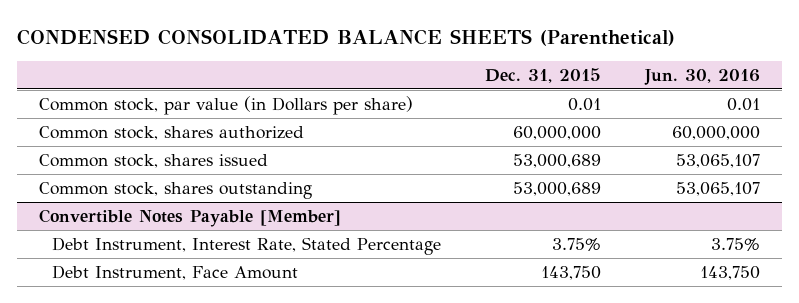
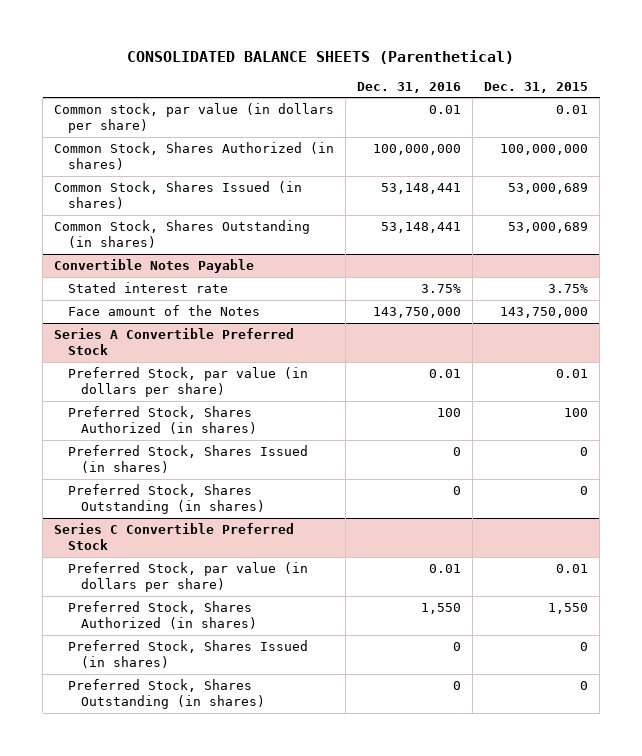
- CONDENSED CONSOLIDATED BALANCE SHEETS (Parenthetical)
+ CONSOLIDATED BALANCE SHEETS (Parenthetical)
- | Dec. 31, 2015 | Jun. 30, 2016
+ | Dec. 31, 2016 | Dec. 31, 2015
- Common stock, par value (in Dollars per share) | 0.01 | 0.01
- Common stock, shares authorized | 60,000,000 | 60,000,000
- Common stock, shares issued | 53,000,689 | 53,065,107
- Common stock, shares outstanding | 53,000,689 | 53,065,107
- Convertible Notes Payable [Member]
- Debt Instrument, Interest Rate, Stated Percentage | 3.75% | 3.75%
- Debt Instrument, Face Amount | 143,750 | 143,750
+ Common stock, par value (in dollars per share) | 0.01 | 0.01
+ Common Stock, Shares Authorized (in shares) | 100,000,000 | 100,000,000
+ Common Stock, Shares Issued (in shares) | 53,148,441 | 53,000,689
+ Common Stock, Shares Outstanding (in shares) | 53,148,441 | 53,000,689
+ Convertible Notes Payable
+ Stated interest rate | 3.75% | 3.75%
+ Face amount of the Notes | 143,750,000 | 143,750,000
+ Series A Convertible Preferred Stock
+ Preferred Stock, par value (in dollars per share) | 0.01 | 0.01
+ Preferred Stock, Shares Authorized (in shares) | 100 | 100
+ Preferred Stock, Shares Issued (in shares) | 0 | 0
+ Preferred Stock, Shares Outstanding (in shares) | 0 | 0
+ Series C Convertible Preferred Stock
+ Preferred Stock, par value (in dollars per share) | 0.01 | 0.01
+ Preferred Stock, Shares Authorized (in shares) | 1,550 | 1,550
+ Preferred Stock, Shares Issued (in shares) | 0 | 0
+ Preferred Stock, Shares Outstanding (in shares) | 0 | 0

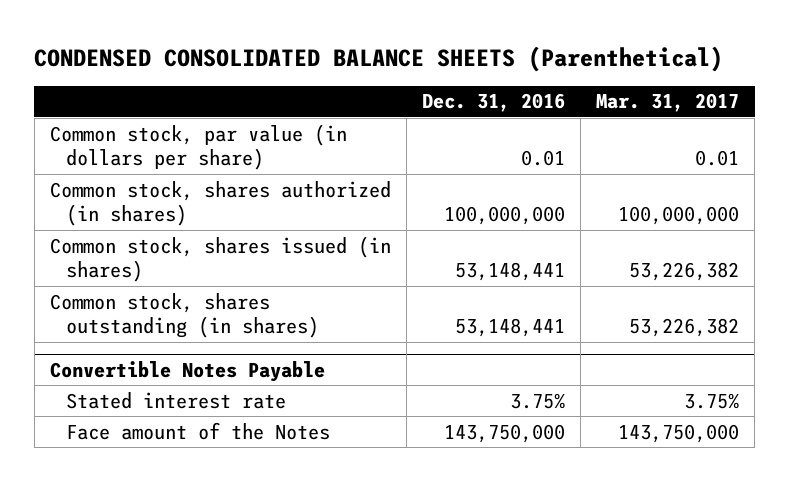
- CONSOLIDATED BALANCE SHEETS (Parenthetical)
+ CONDENSED CONSOLIDATED BALANCE SHEETS (Parenthetical)
- | Dec. 31, 2016 | Dec. 31, 2015
+ | Dec. 31, 2016 | Mar. 31, 2017
- Common Stock, Shares Authorized (in shares) | 100,000,000 | 100,000,000
- Common Stock, Shares Issued (in shares) | 53,148,441 | 53,000,689
- Common Stock, Shares Outstanding (in shares) | 53,148,441 | 53,000,689
+ Common stock, shares authorized (in shares) | 100,000,000 | 100,000,000
+ Common stock, shares issued (in shares) | 53,148,441 | 53,226,382
+ Common stock, shares outstanding (in shares) | 53,148,441 | 53,226,382
- Series A Convertible Preferred Stock
- Preferred Stock, par value (in dollars per share) | 0.01 | 0.01
- Preferred Stock, Shares Authorized (in shares) | 100 | 100
- Preferred Stock, Shares Issued (in shares) | 0 | 0
- Preferred Stock, Shares Outstanding (in shares) | 0 | 0
- Series C Convertible Preferred Stock
- Preferred Stock, par value (in dollars per share) | 0.01 | 0.01
- Preferred Stock, Shares Authorized (in shares) | 1,550 | 1,550
- Preferred Stock, Shares Issued (in shares) | 0 | 0
- Preferred Stock, Shares Outstanding (in shares) | 0 | 0

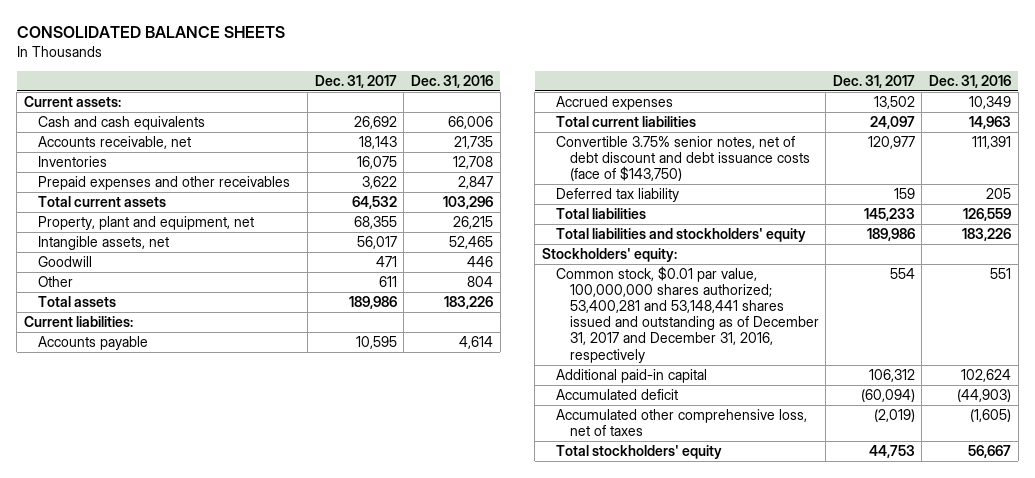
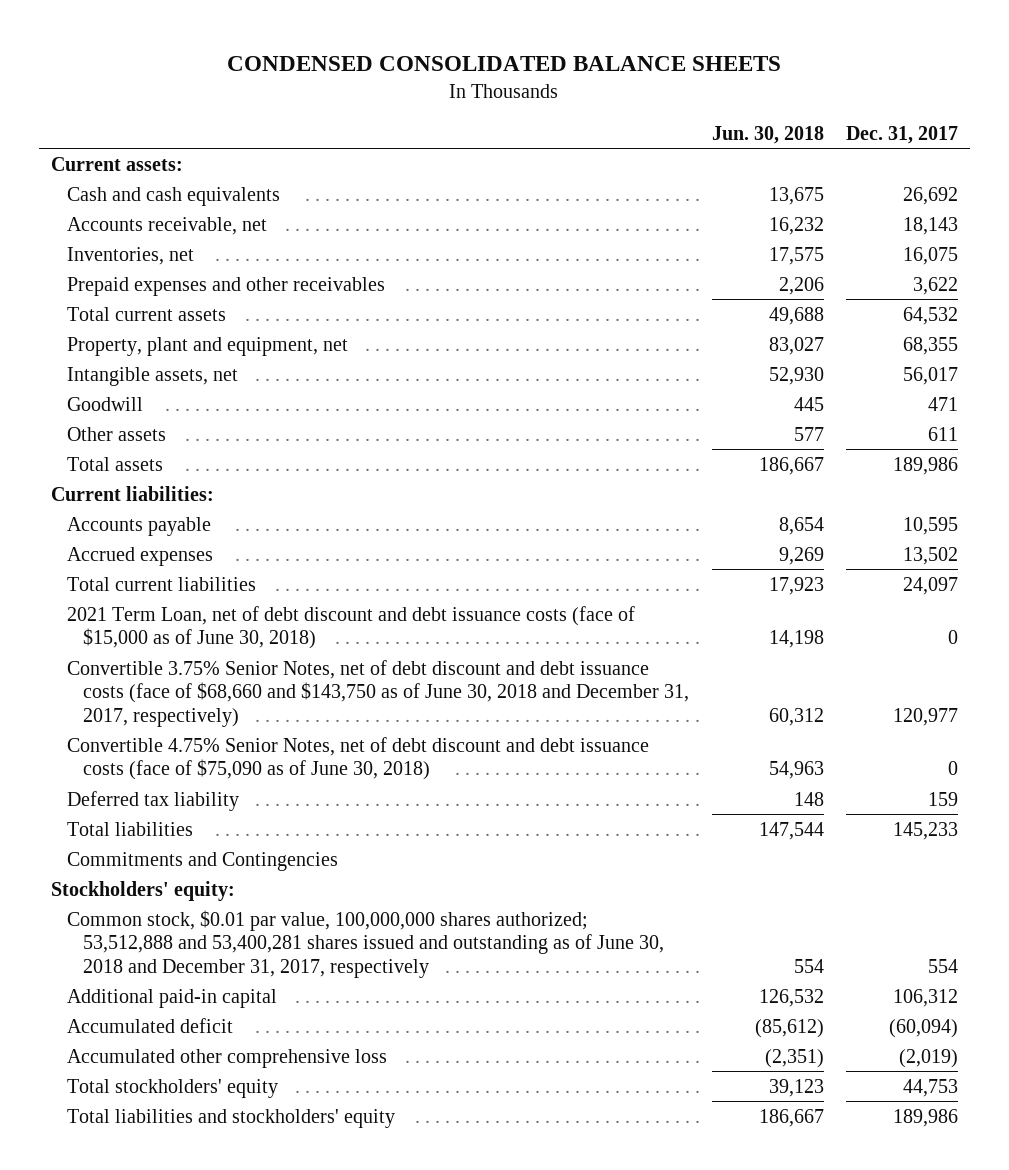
- CONSOLIDATED BALANCE SHEETS
+ CONDENSED CONSOLIDATED BALANCE SHEETS
- | Dec. 31, 2017 | Dec. 31, 2016
+ | Jun. 30, 2018 | Dec. 31, 2017
- Inventories | 16,075 | 12,708
+ Inventories, net | 17,575 | 16,075
- Other | 611 | 804
+ Other assets | 577 | 611
- Convertible 3.75% senior notes, net of debt discount and debt issuance costs (face of $143,750) | 120,977 | 111,391
+ 2021 Term Loan, net of debt discount and debt issuance costs (face of $15,000 as of June 30, 2018) | 14,198 | 0
+ Convertible 3.75% Senior Notes, net of debt discount and debt issuance costs (face of $68,660 and $143,750 as of June 30, 2018 and December 31, 2017, respectively) | 60,312 | 120,977
+ Convertible 4.75% Senior Notes, net of debt discount and debt issuance costs (face of $75,090 as of June 30, 2018) | 54,963 | 0
+ Commitments and Contingencies
- Common stock, $0.01 par value, 100,000,000 shares authorized; 53,400,281 and 53,148,441 shares issued and outstanding as of December 31, 2017 and December 31, 2016, respectively | 554 | 551
+ Common stock, $0.01 par value, 100,000,000 shares authorized; 53,512,888 and 53,400,281 shares issued and outstanding as of June 30, 2018 and December 31, 2017, respectively | 554 | 554
- Accumulated other comprehensive loss, net of taxes | (2,019) | (1,605)
+ Accumulated other comprehensive loss | (2,351) | (2,019)
moved down: Total liabilities and stockholders' equity | 186,667 | 189,986

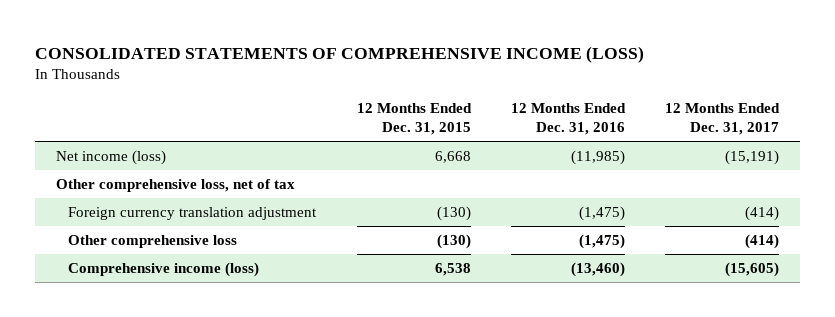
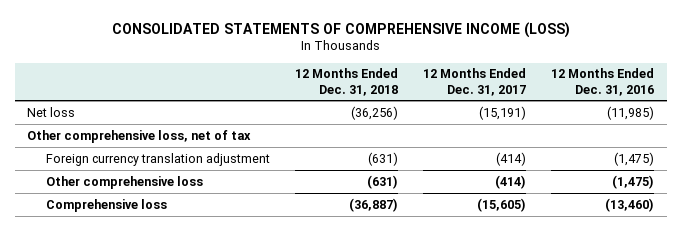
- | 12 Months Ended Dec. 31, 2015 | 12 Months Ended Dec. 31, 2016 | 12 Months Ended Dec. 31, 2017
+ | 12 Months Ended Dec. 31, 2018 | 12 Months Ended Dec. 31, 2017 | 12 Months Ended Dec. 31, 2016
- Net income (loss) | 6,668 | (11,985) | (15,191)
+ Net loss | (36,256) | (15,191) | (11,985)
- Comprehensive income (loss) | 6,538 | (13,460) | (15,605)
+ Comprehensive loss | (36,887) | (15,605) | (13,460)

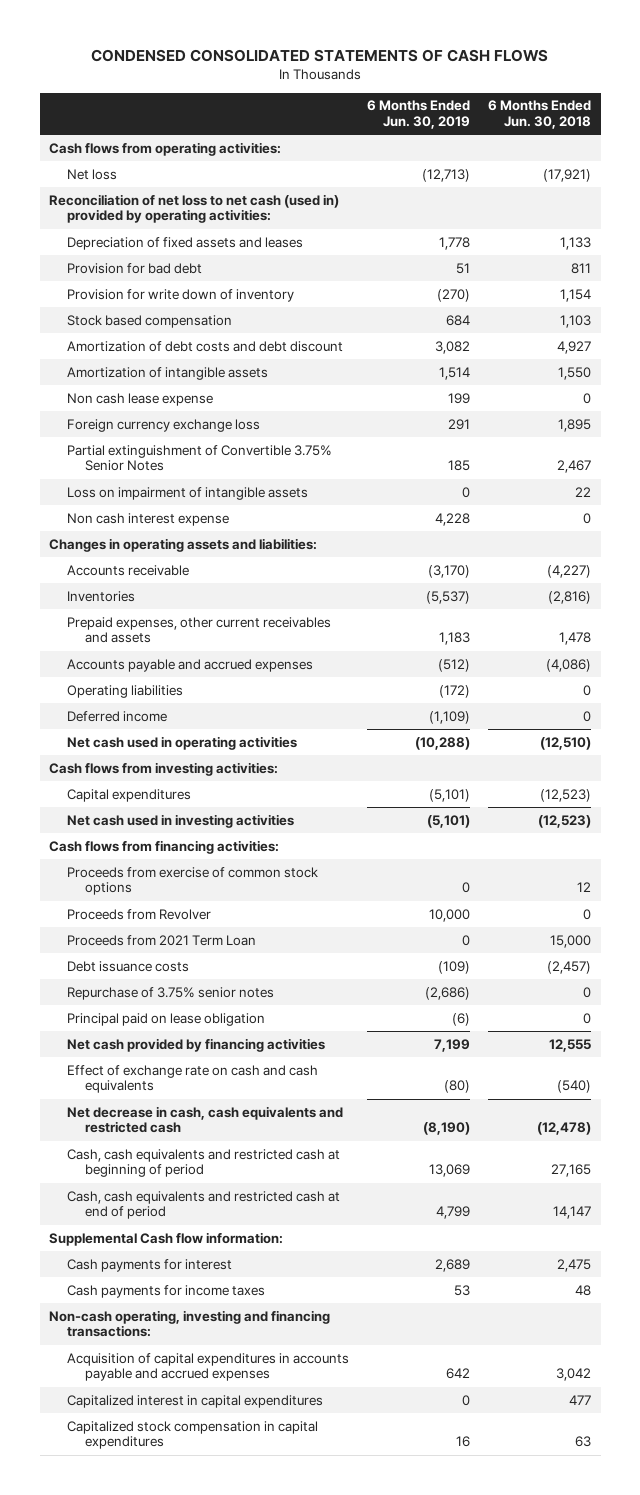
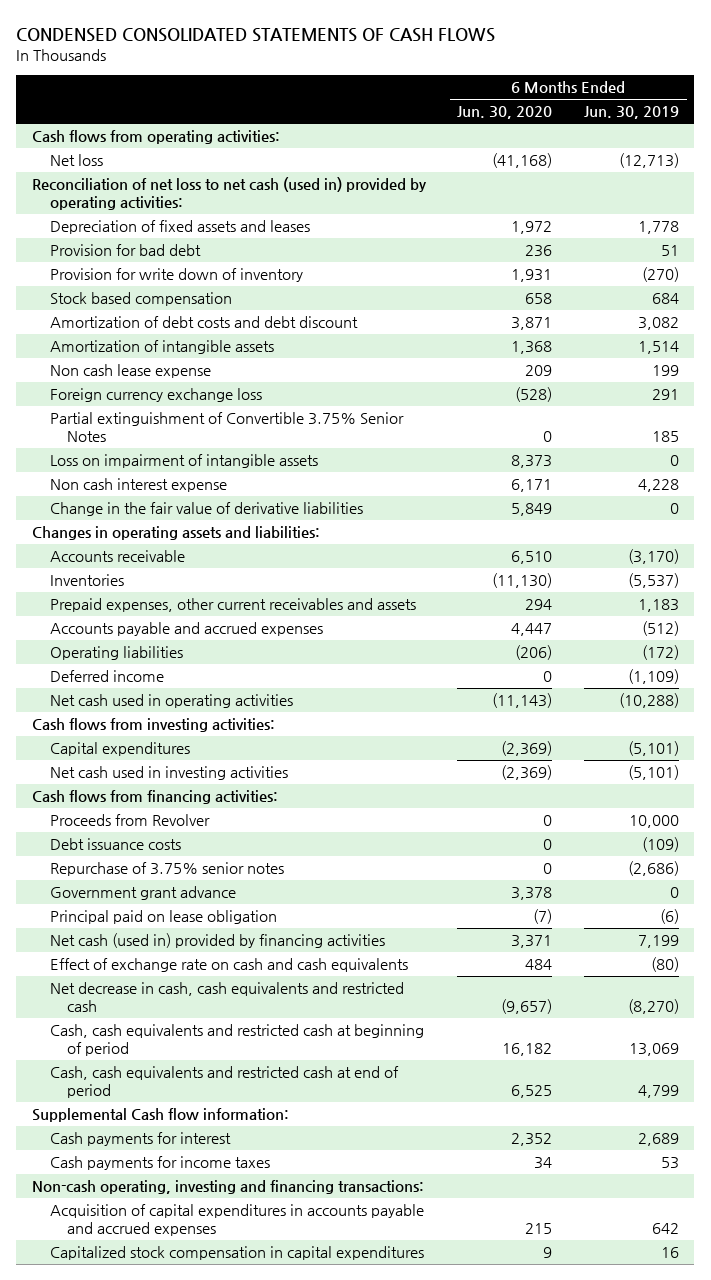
- | 6 Months Ended Jun. 30, 2019 | 6 Months Ended Jun. 30, 2018
+ | 6 Months Ended Jun. 30, 2020 | 6 Months Ended Jun. 30, 2019
+ Change in the fair value of derivative liabilities | 5,849 | 0
- Proceeds from exercise of common stock options | 0 | 12
- Proceeds from 2021 Term Loan | 0 | 15,000
+ Government grant advance | 3,378 | 0
- Net cash provided by financing activities | 7,199 | 12,555
+ Net cash (used in) provided by financing activities | 3,371 | 7,199
- Net decrease in cash, cash equivalents and restricted cash | (8,190) | (12,478)
+ Net decrease in cash, cash equivalents and restricted cash | (9,657) | (8,270)
- Capitalized interest in capital expenditures | 0 | 477

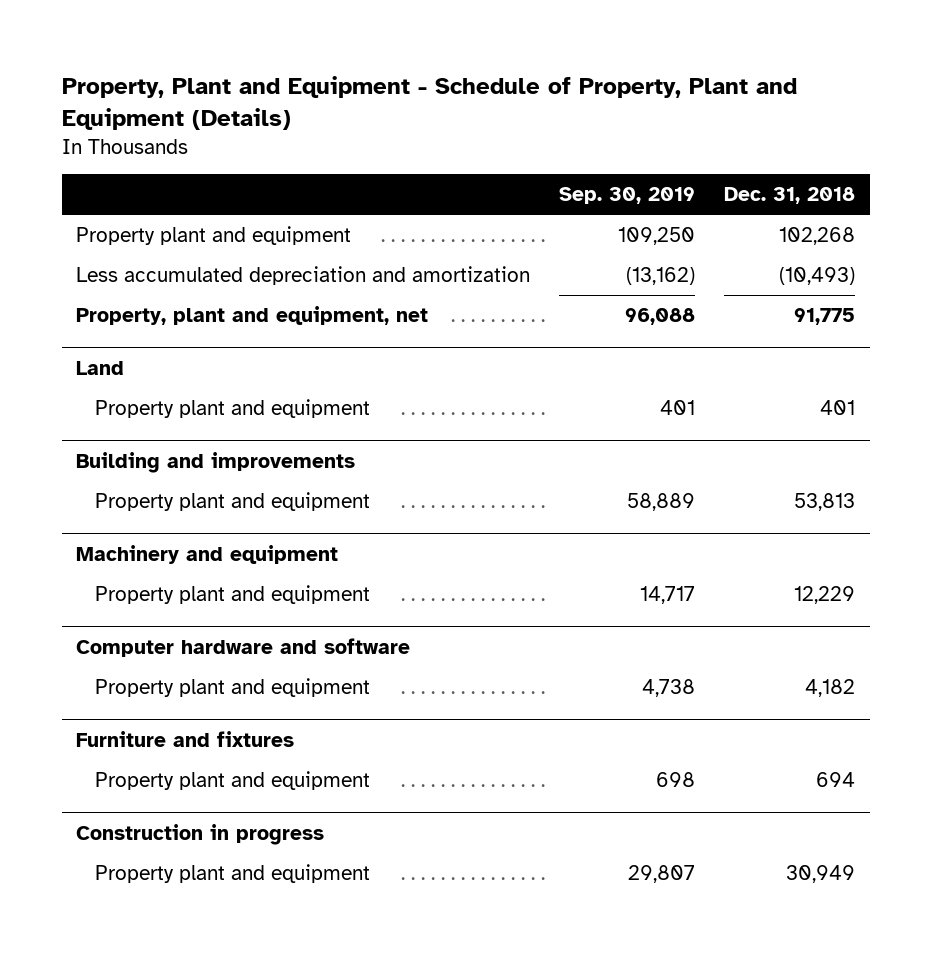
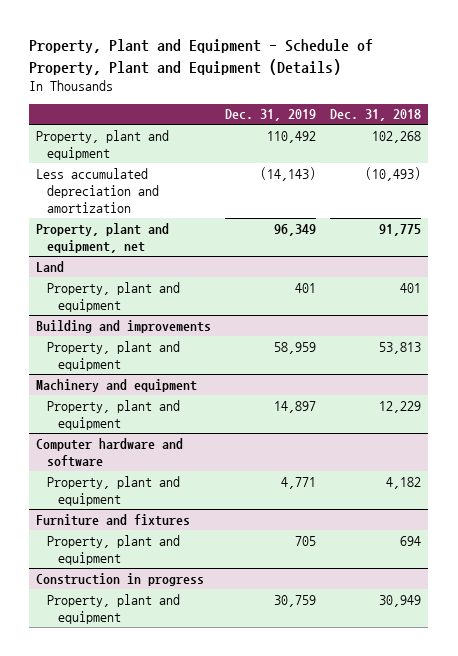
- | Sep. 30, 2019 | Dec. 31, 2018
+ | Dec. 31, 2019 | Dec. 31, 2018
- Property plant and equipment | 109,250 | 102,268
+ Property, plant and equipment | 110,492 | 102,268
@ Land
- Property plant and equipment | 401 | 401
+ Property, plant and equipment | 401 | 401
@ Building and improvements
- Property plant and equipment | 58,889 | 53,813
+ Property, plant and equipment | 58,959 | 53,813
@ Machinery and equipment
- Property plant and equipment | 14,717 | 12,229
+ Property, plant and equipment | 14,897 | 12,229
@ Computer hardware and software
- Property plant and equipment | 4,738 | 4,182
+ Property, plant and equipment | 4,771 | 4,182
@ Furniture and fixtures
- Property plant and equipment | 698 | 694
+ Property, plant and equipment | 705 | 694
@ Construction in progress
- Property plant and equipment | 29,807 | 30,949
+ Property, plant and equipment | 30,759 | 30,949

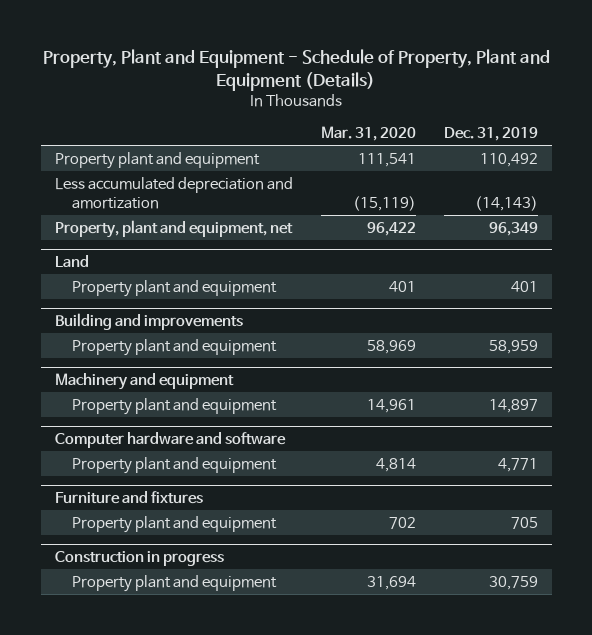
- | Dec. 31, 2019 | Dec. 31, 2018
+ | Mar. 31, 2020 | Dec. 31, 2019
- Property, plant and equipment | 110,492 | 102,268
+ Property plant and equipment | 111,541 | 110,492
@ Land
- Property, plant and equipment | 401 | 401
+ Property plant and equipment | 401 | 401
@ Building and improvements
- Property, plant and equipment | 58,959 | 53,813
+ Property plant and equipment | 58,969 | 58,959
@ Machinery and equipment
- Property, plant and equipment | 14,897 | 12,229
+ Property plant and equipment | 14,961 | 14,897
@ Computer hardware and software
- Property, plant and equipment | 4,771 | 4,182
+ Property plant and equipment | 4,814 | 4,771
@ Furniture and fixtures
- Property, plant and equipment | 705 | 694
+ Property plant and equipment | 702 | 705
@ Construction in progress
- Property, plant and equipment | 30,759 | 30,949
+ Property plant and equipment | 31,694 | 30,759

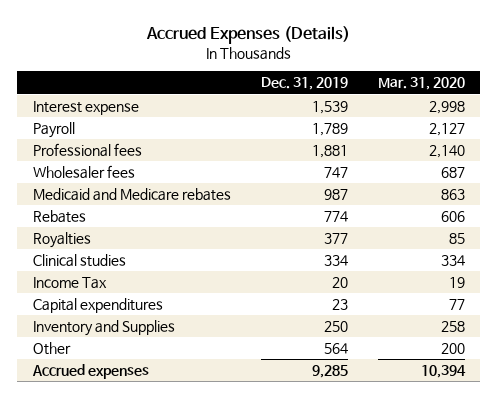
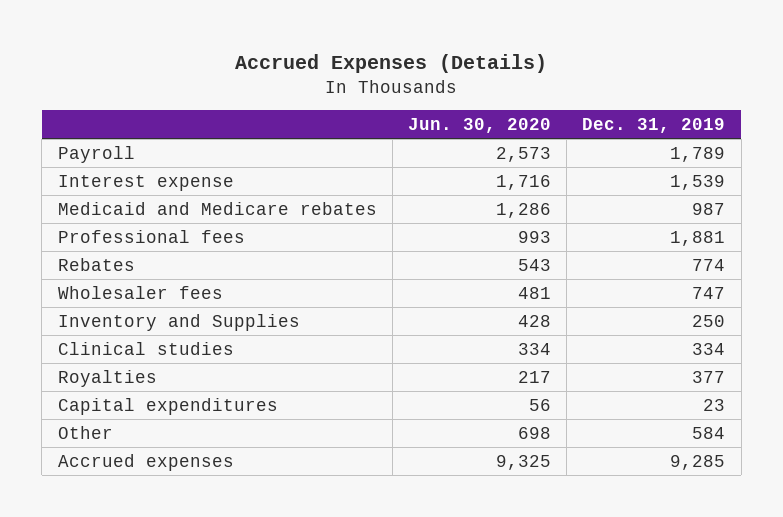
- | Dec. 31, 2019 | Mar. 31, 2020
+ | Jun. 30, 2020 | Dec. 31, 2019
moved down: Interest expense | 1,716 | 1,539
moved down: Professional fees | 993 | 1,881
moved down: Wholesaler fees | 481 | 747
moved up: Inventory and Supplies | 428 | 250
- Income Tax | 20 | 19
moved down: Royalties | 217 | 377
- Other | 564 | 200
+ Other | 698 | 584

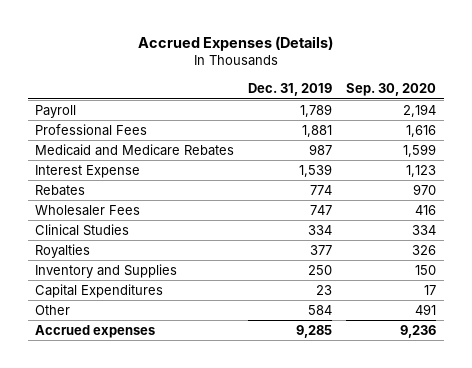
- | Jun. 30, 2020 | Dec. 31, 2019
+ | Dec. 31, 2019 | Sep. 30, 2020
- Interest expense | 1,716 | 1,539
- Medicaid and Medicare rebates | 1,286 | 987
- Professional fees | 993 | 1,881
+ Professional Fees | 1,881 | 1,616
+ Medicaid and Medicare Rebates | 987 | 1,599
+ Interest Expense | 1,539 | 1,123
- Wholesaler fees | 481 | 747
- Clinical studies | 334 | 334
+ Wholesaler Fees | 747 | 416
+ Clinical Studies | 334 | 334
- Capital expenditures | 56 | 23
moved down: Inventory and Supplies | 250 | 150
+ Capital Expenditures | 23 | 17

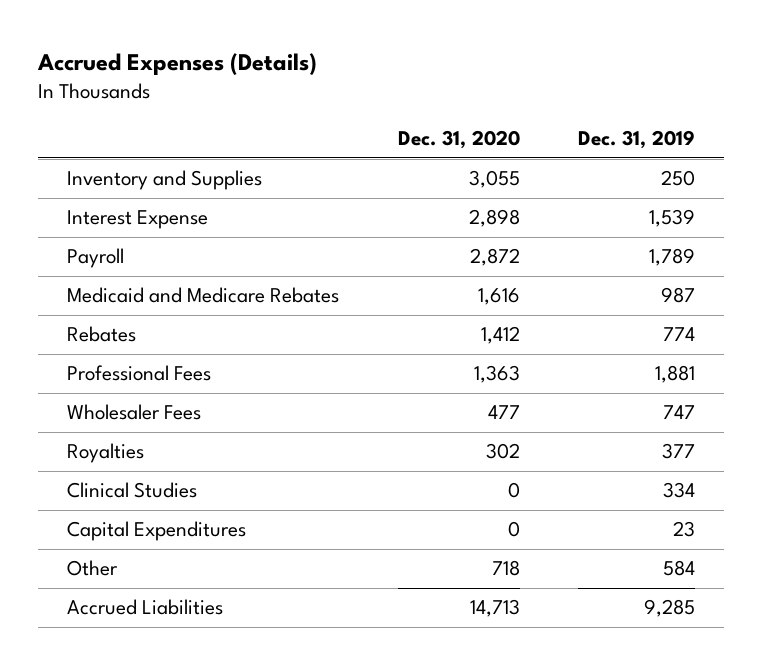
- | Dec. 31, 2019 | Sep. 30, 2020
+ | Dec. 31, 2020 | Dec. 31, 2019
moved up: Inventory and Supplies | 3,055 | 250
moved up: Interest Expense | 2,898 | 1,539
moved down: Professional Fees | 1,363 | 1,881
moved down: Clinical Studies | 0 | 334
- Accrued expenses | 9,285 | 9,236
+ Accrued Liabilities | 14,713 | 9,285

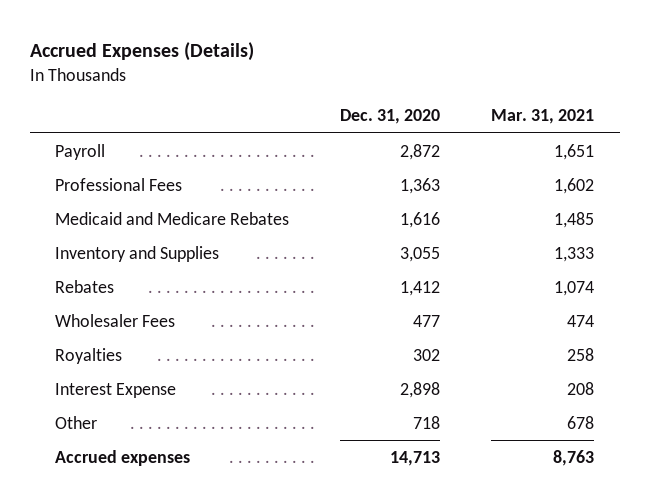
- | Dec. 31, 2020 | Dec. 31, 2019
+ | Dec. 31, 2020 | Mar. 31, 2021
moved up: Professional Fees | 1,363 | 1,602
moved down: Inventory and Supplies | 3,055 | 1,333
- Clinical Studies | 0 | 334
- Capital Expenditures | 0 | 23
moved down: Interest Expense | 2,898 | 208
- Accrued Liabilities | 14,713 | 9,285
+ Accrued expenses | 14,713 | 8,763

